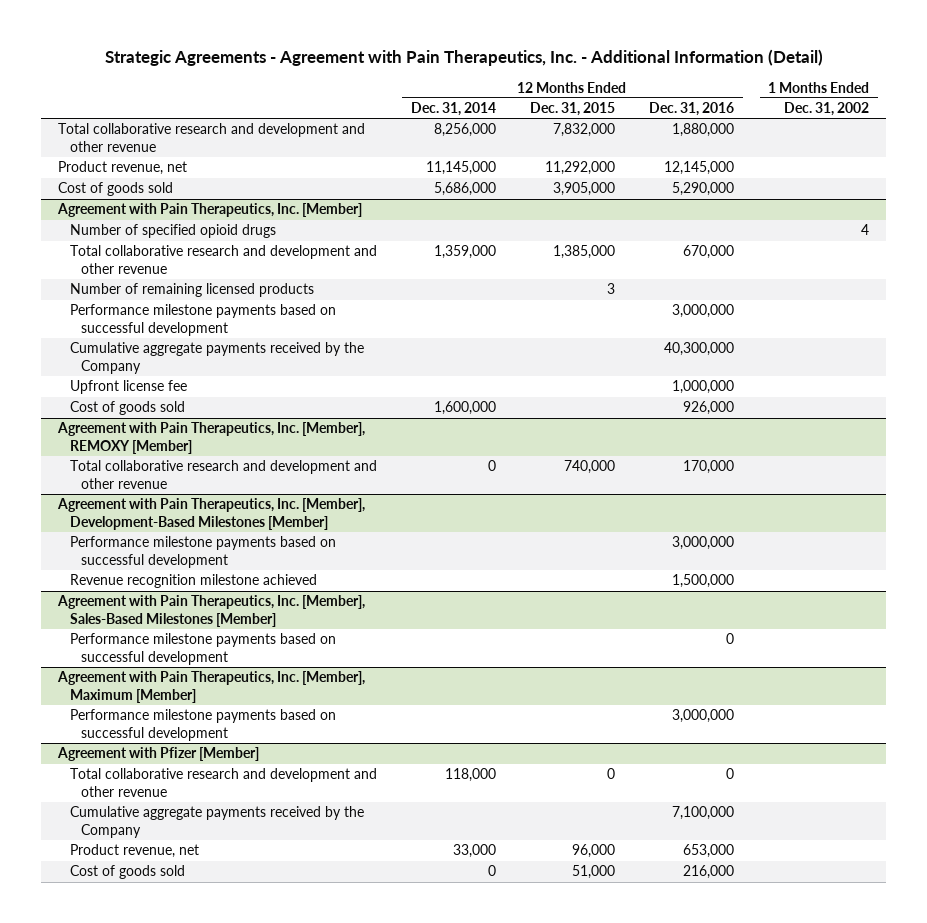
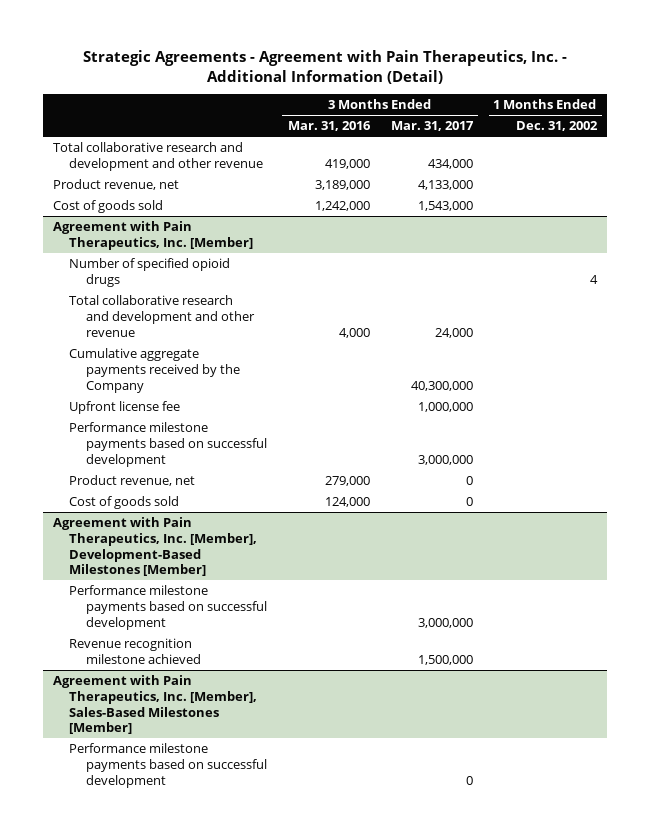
- | 12 Months Ended Dec. 31, 2014 | 12 Months Ended Dec. 31, 2015 | 12 Months Ended Dec. 31, 2016 | 1 Months Ended Dec. 31, 2002
+ | 3 Months Ended Mar. 31, 2016 | 3 Months Ended Mar. 31, 2017 | 1 Months Ended Dec. 31, 2002
@ Agreement with Pain Therapeutics, Inc. [Member]
- Number of remaining licensed products | | 3 | |
moved down: Performance milestone payments based on successful development | | 3,000,000 |
+ Product revenue, net | 279,000 | 0 |
- Agreement with Pain Therapeutics, Inc. [Member], REMOXY [Member]
- Total collaborative research and development and other revenue | 0 | 740,000 | 170,000 |
- Agreement with Pain Therapeutics, Inc. [Member], Maximum [Member]
- Performance milestone payments based on successful development | | | 3,000,000 |
- Agreement with Pfizer [Member]
- Total collaborative research and development and other revenue | 118,000 | 0 | 0 |
- Cumulative aggregate payments received by the Company | | | 7,100,000 |
- Product revenue, net | 33,000 | 96,000 | 653,000 |
- Cost of goods sold | 0 | 51,000 | 216,000 |

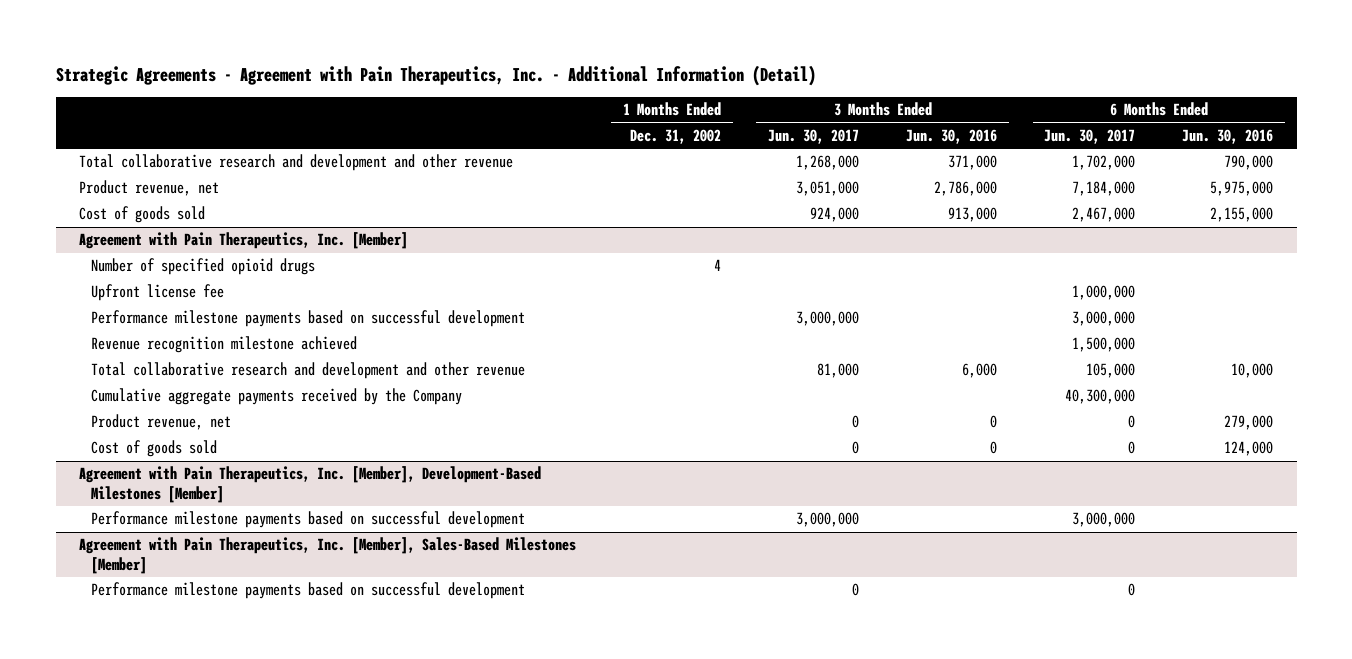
- | 3 Months Ended Mar. 31, 2016 | 3 Months Ended Mar. 31, 2017 | 1 Months Ended Dec. 31, 2002
+ | 1 Months Ended Dec. 31, 2002 | 3 Months Ended Jun. 30, 2017 | 3 Months Ended Jun. 30, 2016 | 6 Months Ended Jun. 30, 2017 | 6 Months Ended Jun. 30, 2016
@ Agreement with Pain Therapeutics, Inc. [Member]
+ Revenue recognition milestone achieved | | | | 1,500,000 |
moved down: Total collaborative research and development and other revenue | | 81,000 | 6,000 | 105,000 | 10,000
moved down: Cumulative aggregate payments received by the Company | | | | 40,300,000 |
@ Agreement with Pain Therapeutics, Inc. [Member], Development-Based Milestones [Member]
- Revenue recognition milestone achieved | | 1,500,000 |

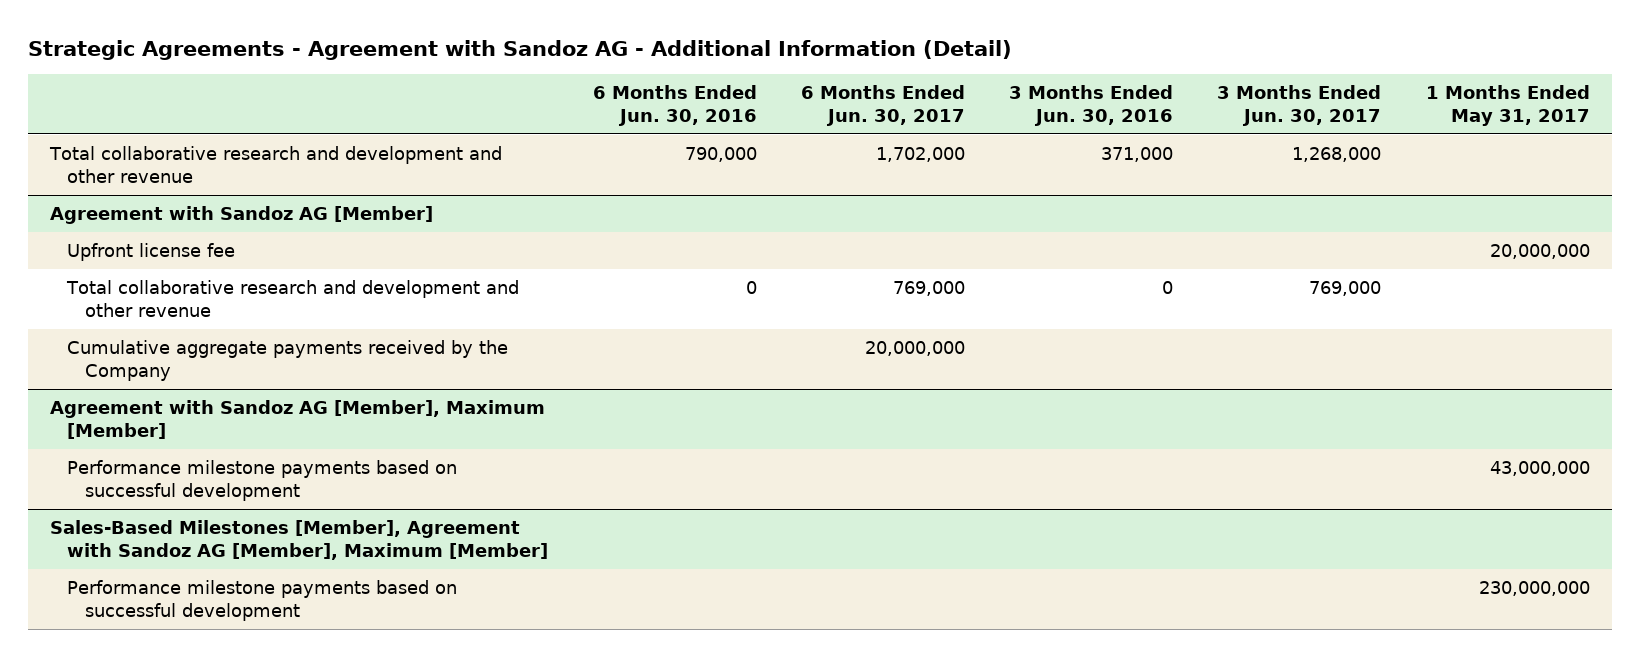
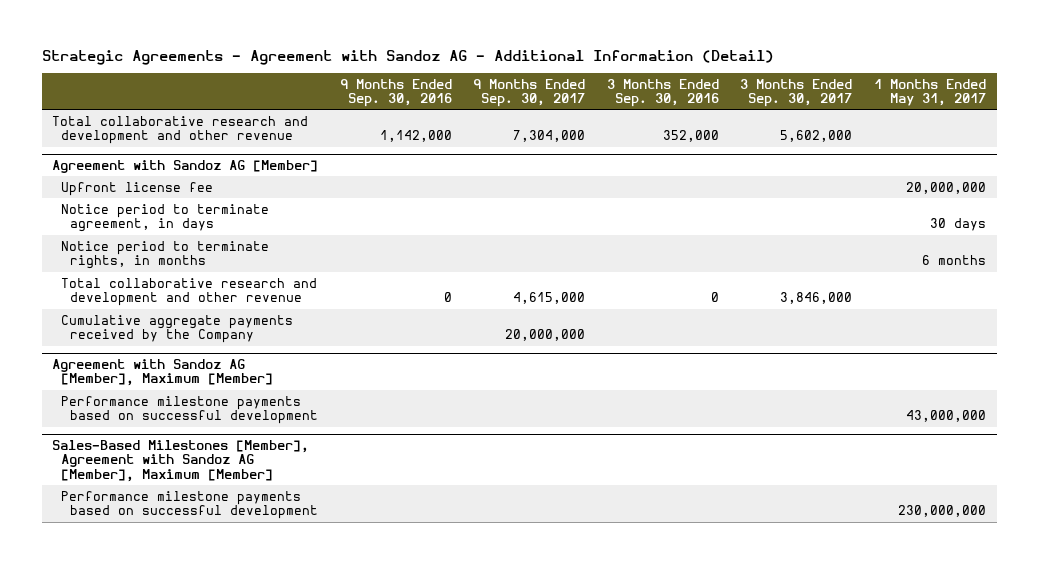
- | 6 Months Ended Jun. 30, 2016 | 6 Months Ended Jun. 30, 2017 | 3 Months Ended Jun. 30, 2016 | 3 Months Ended Jun. 30, 2017 | 1 Months Ended May 31, 2017
+ | 9 Months Ended Sep. 30, 2016 | 9 Months Ended Sep. 30, 2017 | 3 Months Ended Sep. 30, 2016 | 3 Months Ended Sep. 30, 2017 | 1 Months Ended May 31, 2017
@ Agreement with Sandoz AG [Member]
+ Notice period to terminate agreement, in days | | | | | 30 days
+ Notice period to terminate rights, in months | | | | | 6 months

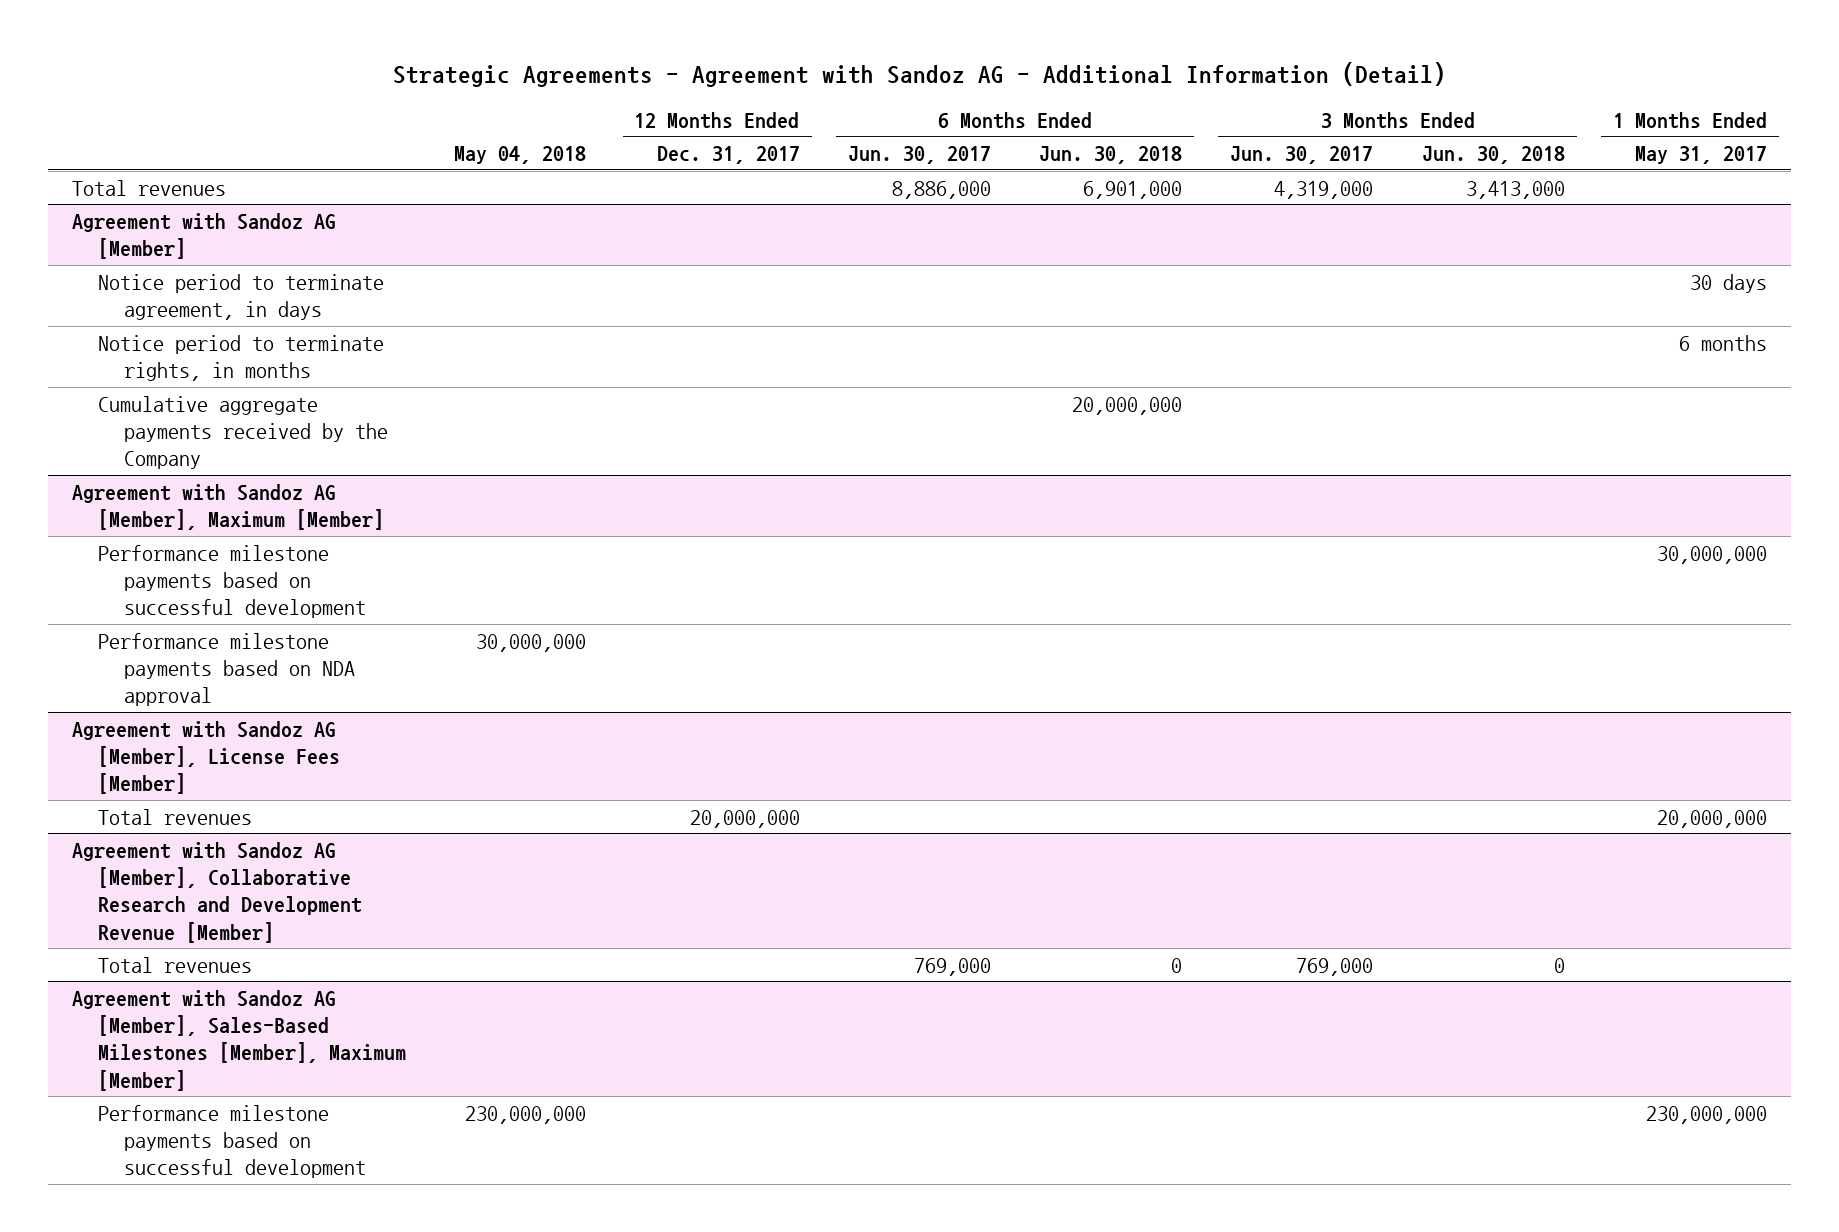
- | 9 Months Ended Sep. 30, 2016 | 9 Months Ended Sep. 30, 2017 | 3 Months Ended Sep. 30, 2016 | 3 Months Ended Sep. 30, 2017 | 1 Months Ended May 31, 2017
+ | May 04, 2018 | 12 Months Ended Dec. 31, 2017 | 6 Months Ended Jun. 30, 2017 | 6 Months Ended Jun. 30, 2018 | 3 Months Ended Jun. 30, 2017 | 3 Months Ended Jun. 30, 2018 | 1 Months Ended May 31, 2017
- Total collaborative research and development and other revenue | 1,142,000 | 7,304,000 | 352,000 | 5,602,000 |
+ Total revenues | | | 8,886,000 | 6,901,000 | 4,319,000 | 3,413,000 |
@ Agreement with Sandoz AG [Member]
- Upfront license fee | | | | | 20,000,000
- Total collaborative research and development and other revenue | 0 | 4,615,000 | 0 | 3,846,000 |
@ Agreement with Sandoz AG [Member], Maximum [Member]
- Performance milestone payments based on successful development | | | | | 43,000,000
- Sales-Based Milestones [Member], Agreement with Sandoz AG [Member], Maximum [Member]
@ Agreement with Sandoz AG [Member], Maximum [Member]
+ Performance milestone payments based on successful development | | | | | | | 30,000,000
+ Performance milestone payments based on NDA approval | 30,000,000 | | | | | |
+ Agreement with Sandoz AG [Member], License Fees [Member]
+ Total revenues | | 20,000,000 | | | | | 20,000,000
+ Agreement with Sandoz AG [Member], Collaborative Research and Development Revenue [Member]
+ Total revenues | | | 769,000 | 0 | 769,000 | 0 |
+ Agreement with Sandoz AG [Member], Sales-Based Milestones [Member], Maximum [Member]

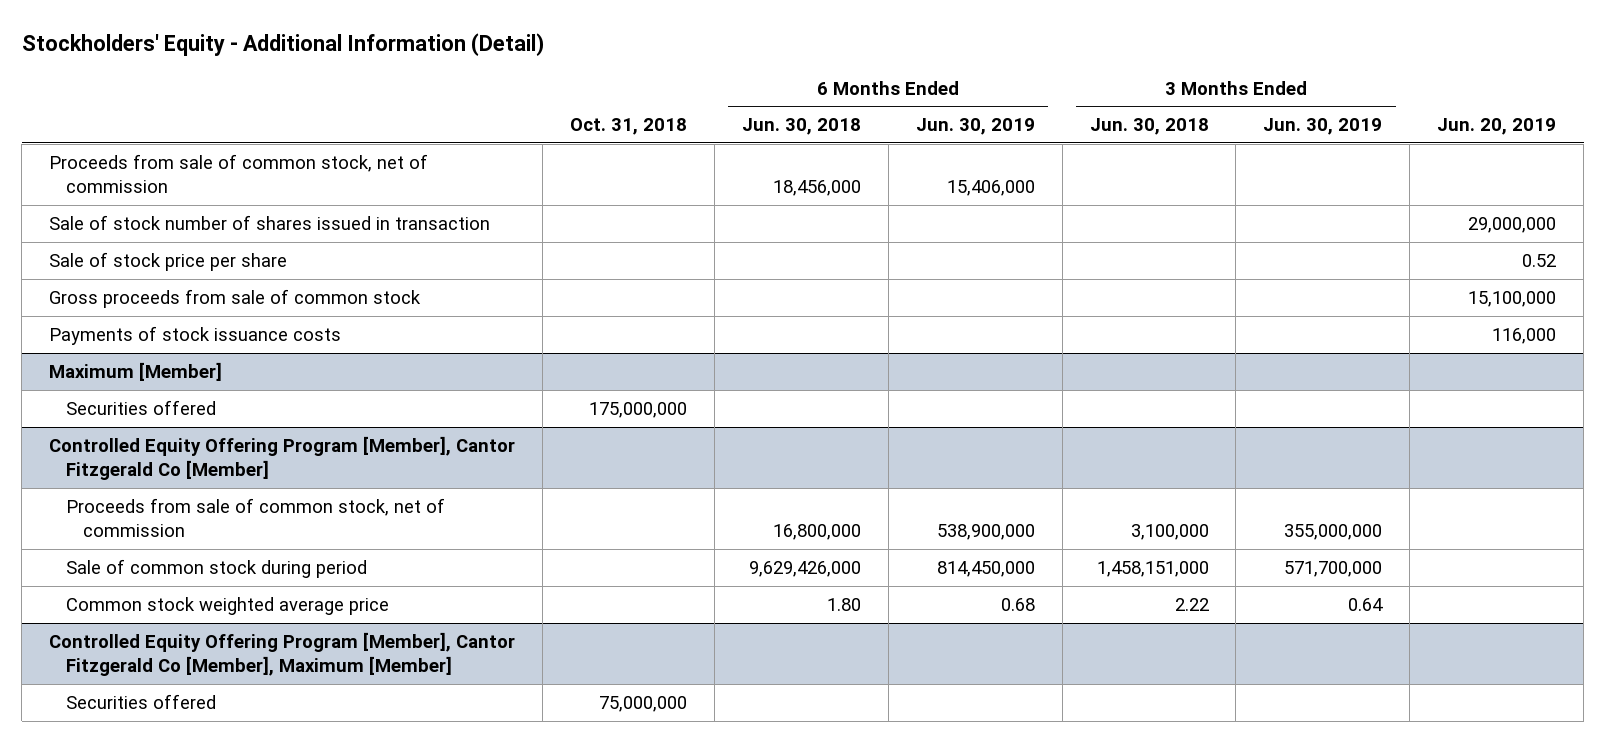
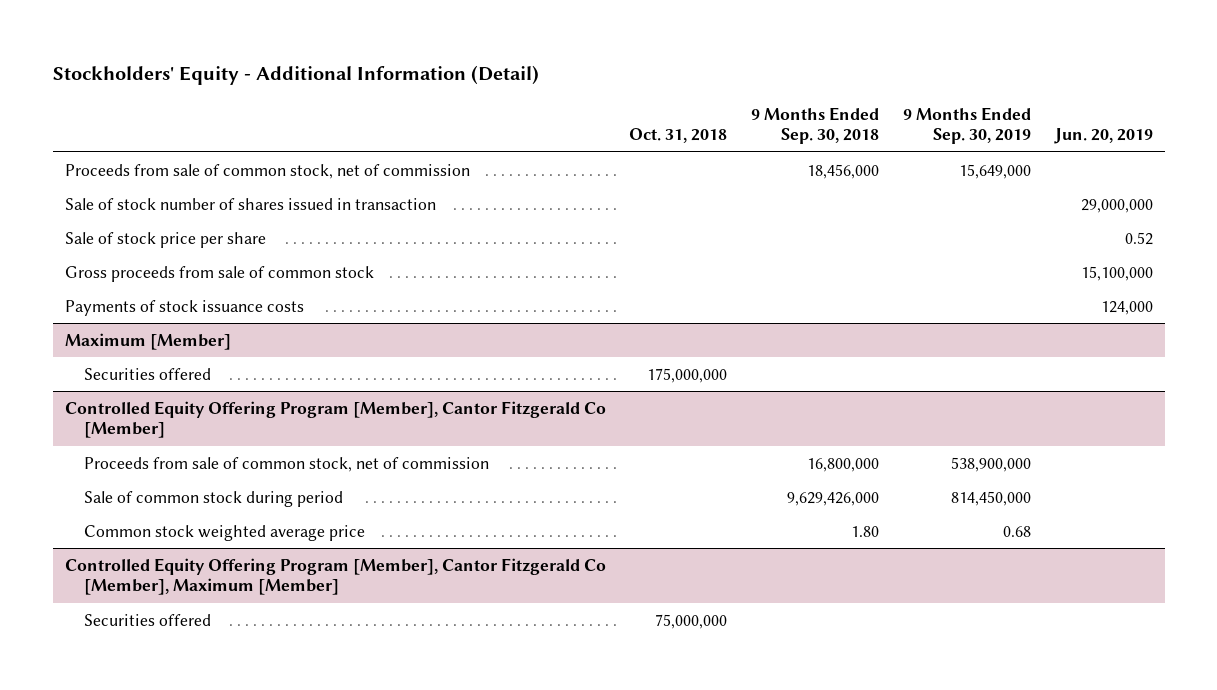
- | Oct. 31, 2018 | 6 Months Ended Jun. 30, 2018 | 6 Months Ended Jun. 30, 2019 | 3 Months Ended Jun. 30, 2018 | 3 Months Ended Jun. 30, 2019 | Jun. 20, 2019
+ | Oct. 31, 2018 | 9 Months Ended Sep. 30, 2018 | 9 Months Ended Sep. 30, 2019 | Jun. 20, 2019
- Payments of stock issuance costs | | | | | | 116,000
+ Payments of stock issuance costs | | | | 124,000

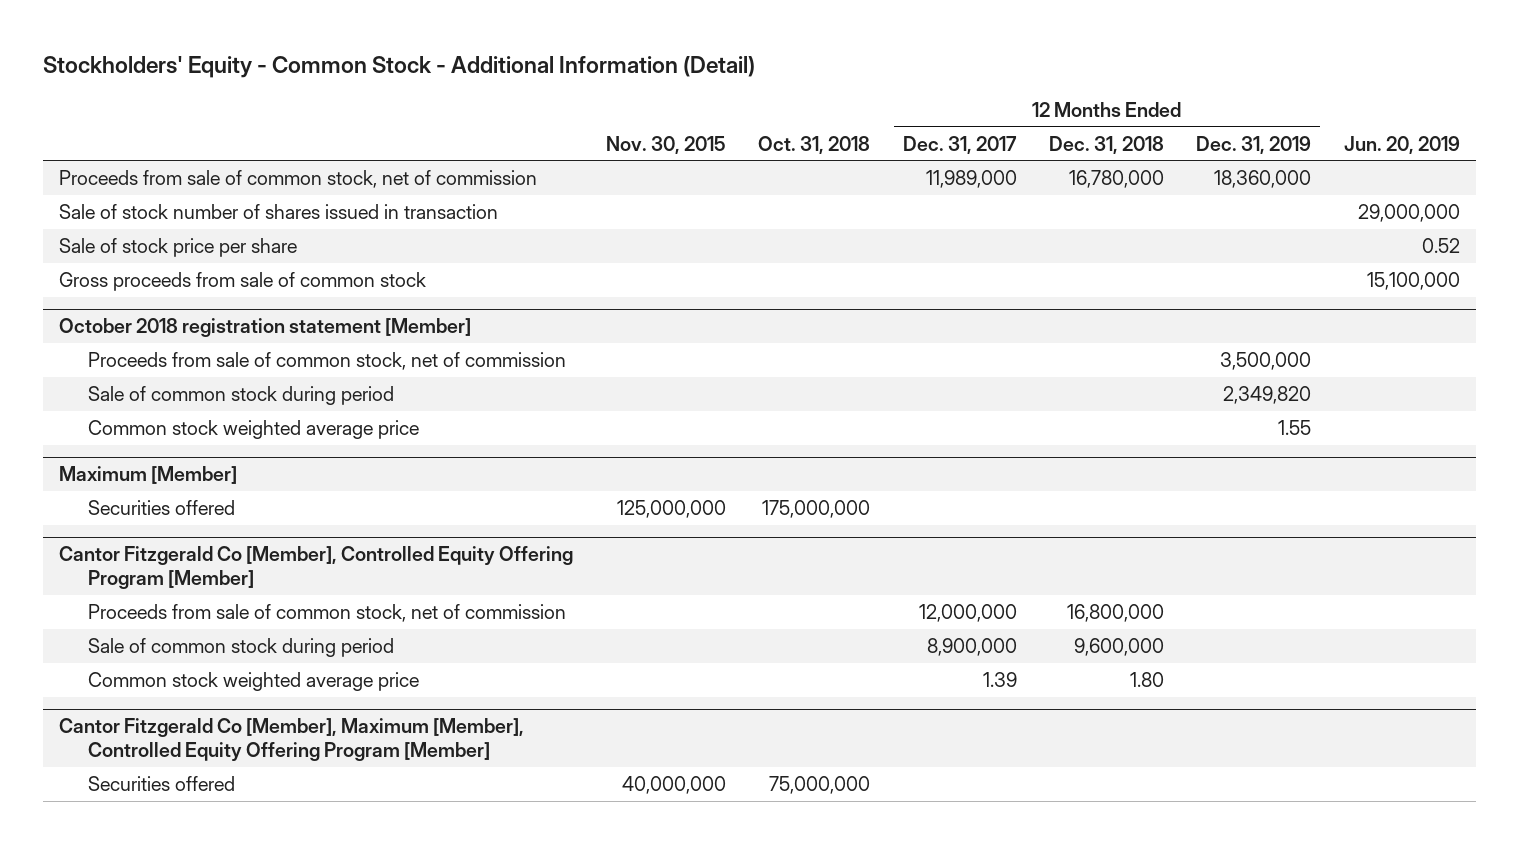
- Stockholders' Equity - Additional Information (Detail)
+ Stockholders' Equity - Common Stock - Additional Information (Detail)
- | Oct. 31, 2018 | 9 Months Ended Sep. 30, 2018 | 9 Months Ended Sep. 30, 2019 | Jun. 20, 2019
+ | Nov. 30, 2015 | Oct. 31, 2018 | 12 Months Ended Dec. 31, 2017 | 12 Months Ended Dec. 31, 2018 | 12 Months Ended Dec. 31, 2019 | Jun. 20, 2019
- Payments of stock issuance costs | | | | 124,000
+ October 2018 registration statement [Member]
+ Proceeds from sale of common stock, net of commission | | | | | 3,500,000 |
+ Sale of common stock during period | | | | | 2,349,820 |
+ Common stock weighted average price | | | | | 1.55 |
- Controlled Equity Offering Program [Member], Cantor Fitzgerald Co [Member]
+ Cantor Fitzgerald Co [Member], Controlled Equity Offering Program [Member]
- Controlled Equity Offering Program [Member], Cantor Fitzgerald Co [Member], Maximum [Member]
+ Cantor Fitzgerald Co [Member], Maximum [Member], Controlled Equity Offering Program [Member]

